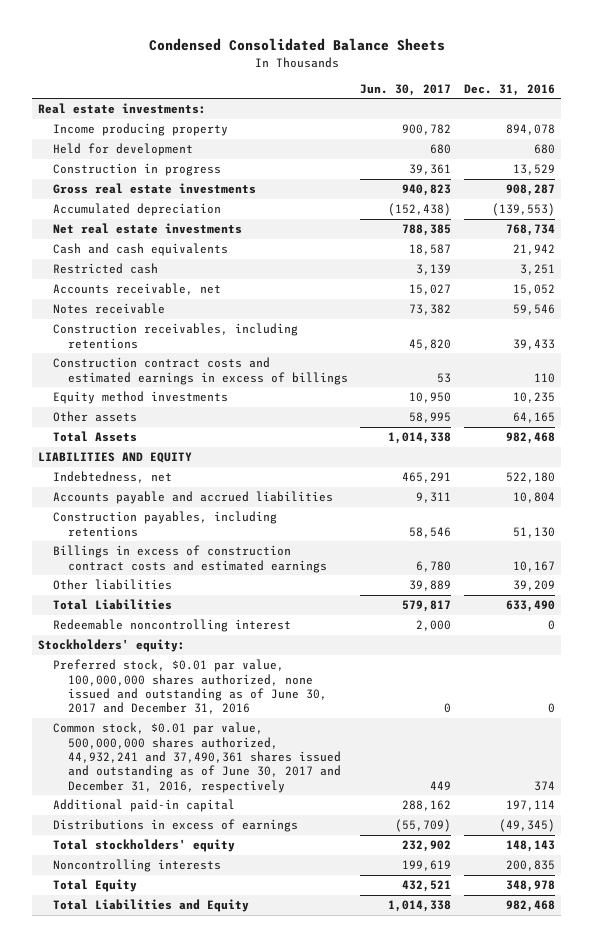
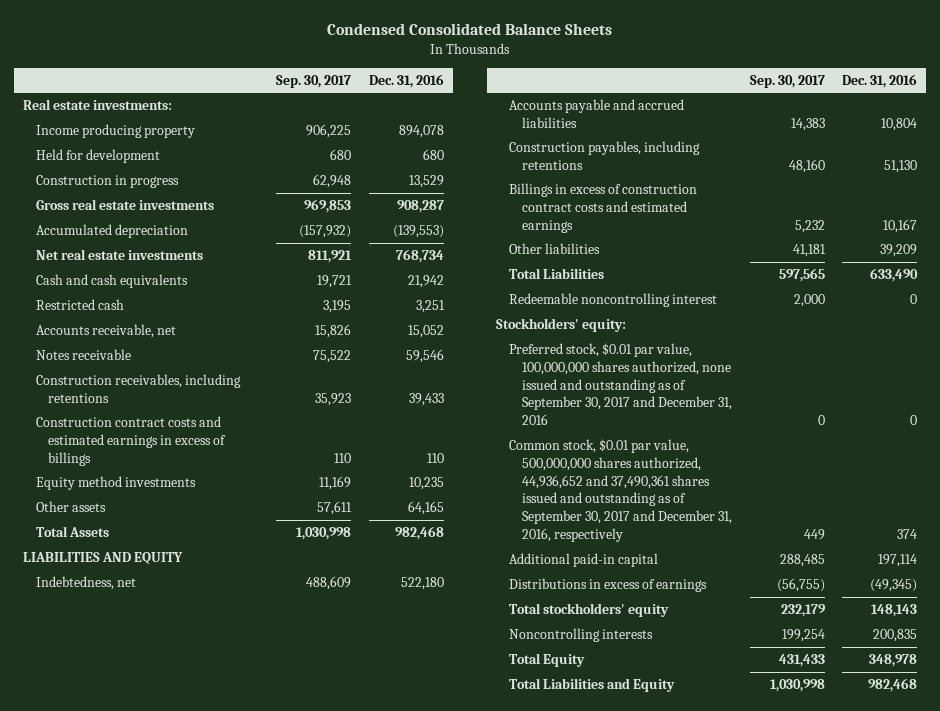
- | Jun. 30, 2017 | Dec. 31, 2016
+ | Sep. 30, 2017 | Dec. 31, 2016
- Preferred stock, $0.01 par value, 100,000,000 shares authorized, none issued and outstanding as of June 30, 2017 and December 31, 2016 | 0 | 0
- Common stock, $0.01 par value, 500,000,000 shares authorized, 44,932,241 and 37,490,361 shares issued and outstanding as of June 30, 2017 and December 31, 2016, respectively | 449 | 374
+ Preferred stock, $0.01 par value, 100,000,000 shares authorized, none issued and outstanding as of September 30, 2017 and December 31, 2016 | 0 | 0
+ Common stock, $0.01 par value, 500,000,000 shares authorized, 44,936,652 and 37,490,361 shares issued and outstanding as of September 30, 2017 and December 31, 2016, respectively | 449 | 374

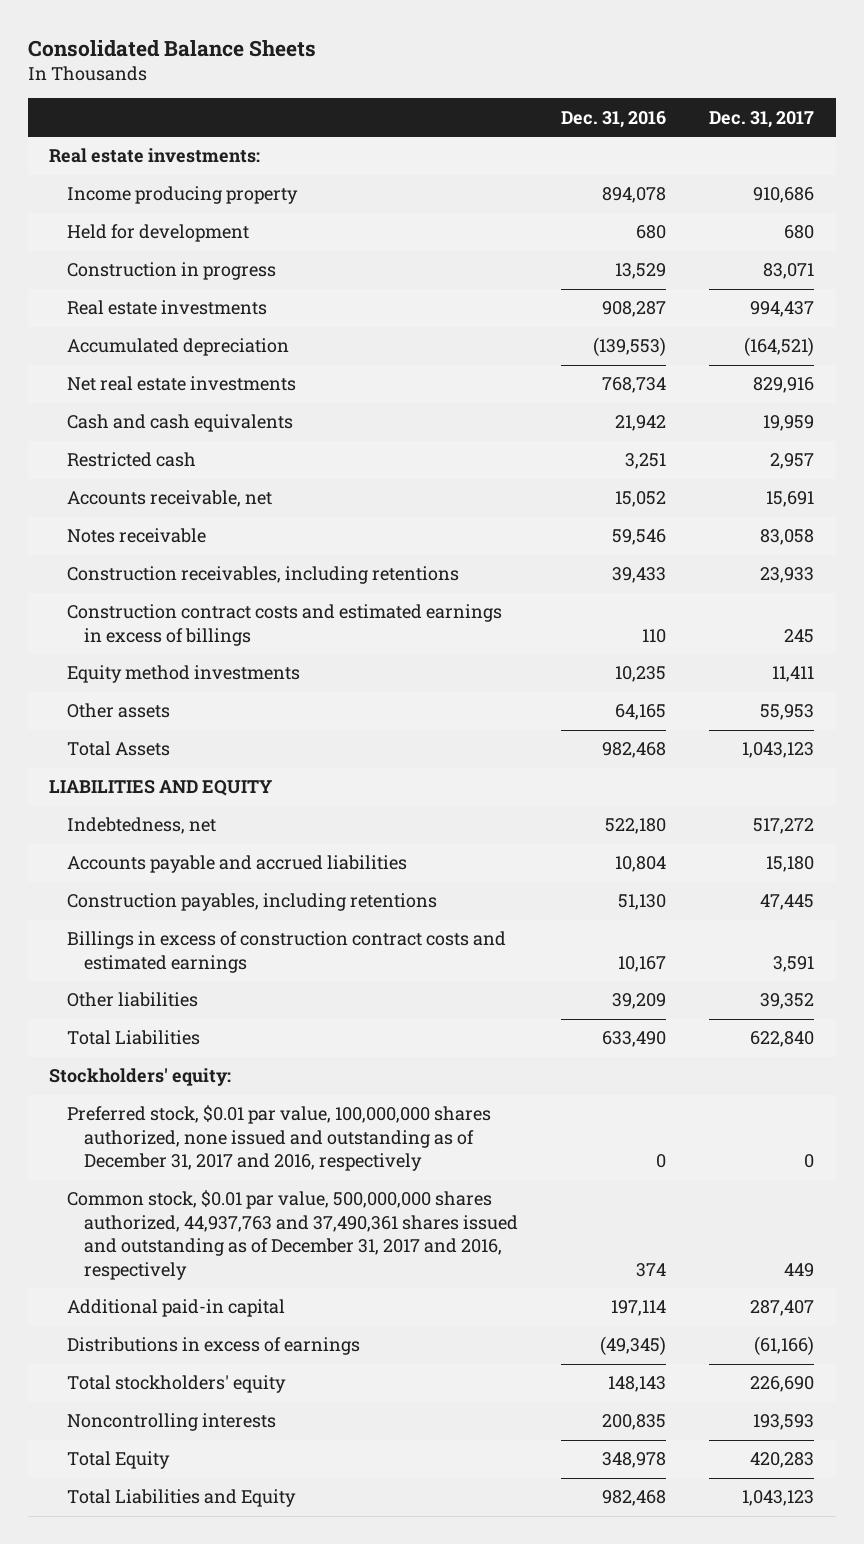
- Condensed Consolidated Balance Sheets
+ Consolidated Balance Sheets
- | Sep. 30, 2017 | Dec. 31, 2016
+ | Dec. 31, 2016 | Dec. 31, 2017
- Gross real estate investments | 969,853 | 908,287
+ Real estate investments | 908,287 | 994,437
- Redeemable noncontrolling interest | 2,000 | 0
- Preferred stock, $0.01 par value, 100,000,000 shares authorized, none issued and outstanding as of September 30, 2017 and December 31, 2016 | 0 | 0
- Common stock, $0.01 par value, 500,000,000 shares authorized, 44,936,652 and 37,490,361 shares issued and outstanding as of September 30, 2017 and December 31, 2016, respectively | 449 | 374
+ Preferred stock, $0.01 par value, 100,000,000 shares authorized, none issued and outstanding as of December 31, 2017 and 2016, respectively | 0 | 0
+ Common stock, $0.01 par value, 500,000,000 shares authorized, 44,937,763 and 37,490,361 shares issued and outstanding as of December 31, 2017 and 2016, respectively | 374 | 449

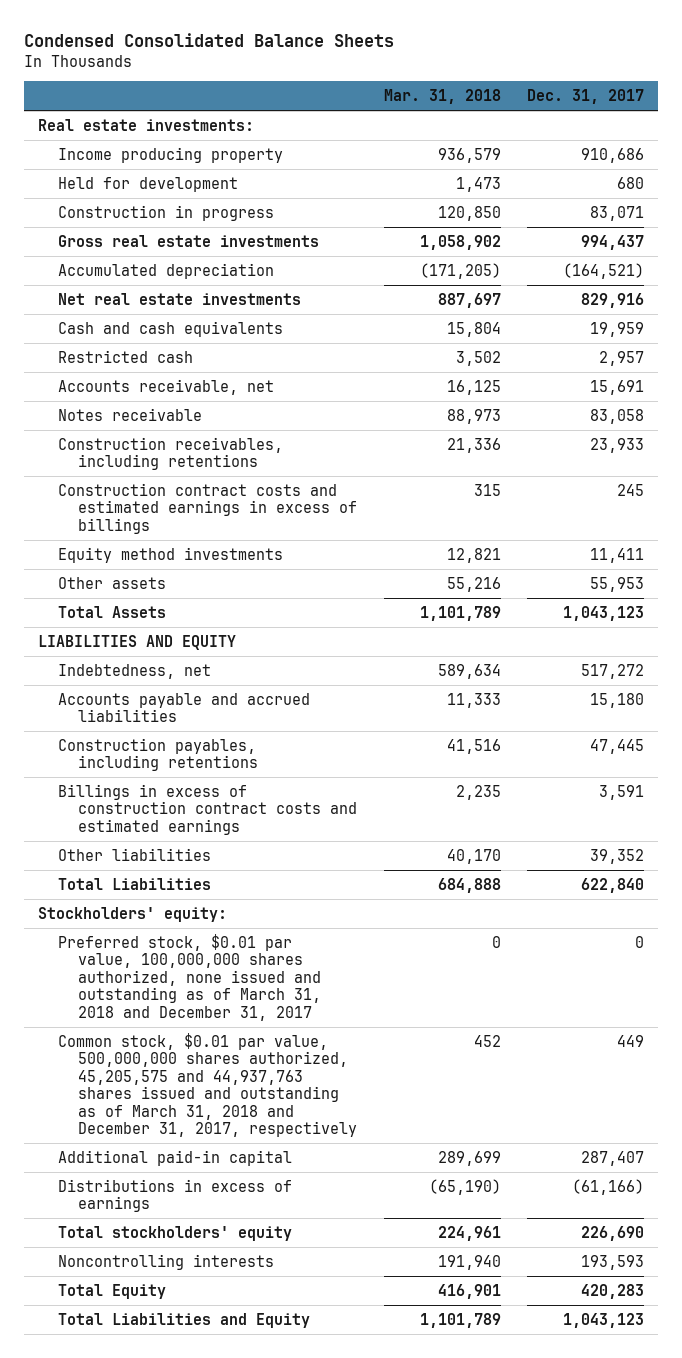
- Consolidated Balance Sheets
+ Condensed Consolidated Balance Sheets
- | Dec. 31, 2016 | Dec. 31, 2017
+ | Mar. 31, 2018 | Dec. 31, 2017
- Real estate investments | 908,287 | 994,437
+ Gross real estate investments | 1,058,902 | 994,437
- Preferred stock, $0.01 par value, 100,000,000 shares authorized, none issued and outstanding as of December 31, 2017 and 2016, respectively | 0 | 0
- Common stock, $0.01 par value, 500,000,000 shares authorized, 44,937,763 and 37,490,361 shares issued and outstanding as of December 31, 2017 and 2016, respectively | 374 | 449
+ Preferred stock, $0.01 par value, 100,000,000 shares authorized, none issued and outstanding as of March 31, 2018 and December 31, 2017 | 0 | 0
+ Common stock, $0.01 par value, 500,000,000 shares authorized, 45,205,575 and 44,937,763 shares issued and outstanding as of March 31, 2018 and December 31, 2017, respectively | 452 | 449

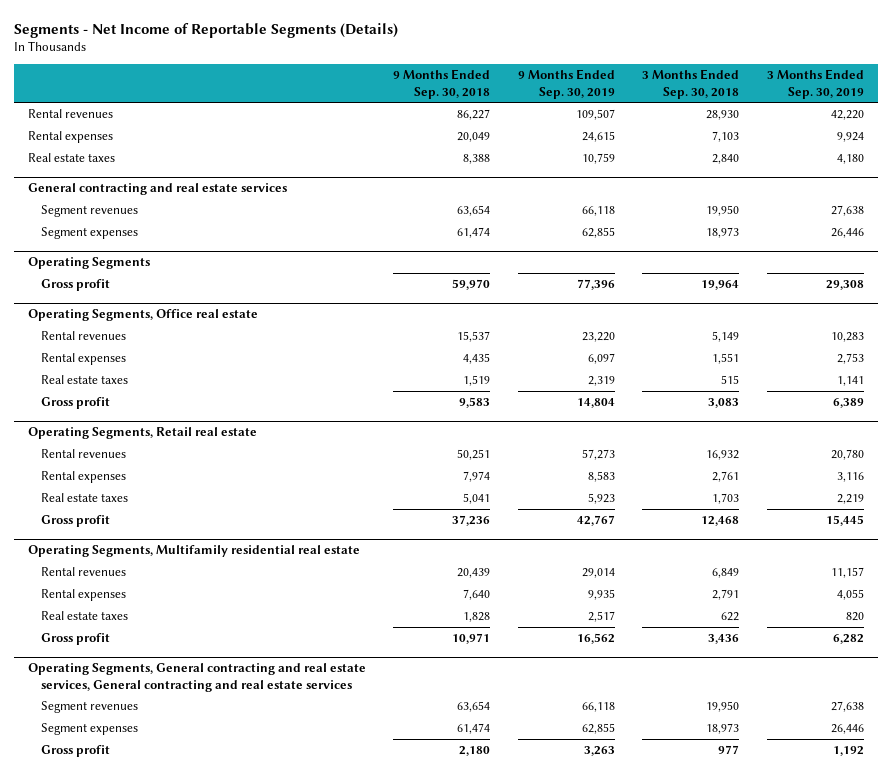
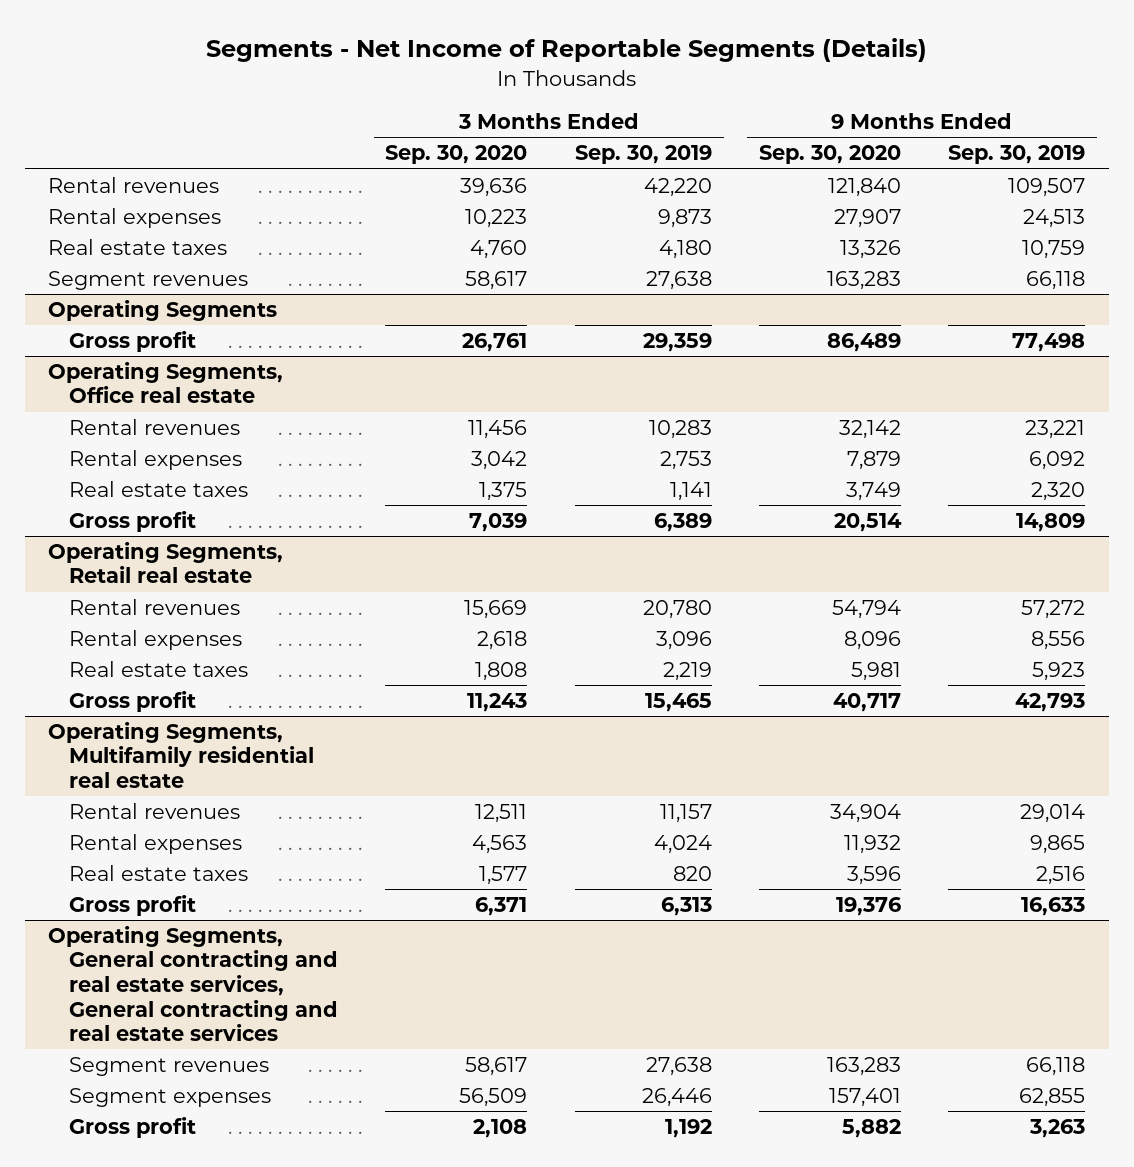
- | 9 Months Ended Sep. 30, 2018 | 9 Months Ended Sep. 30, 2019 | 3 Months Ended Sep. 30, 2018 | 3 Months Ended Sep. 30, 2019
+ | 3 Months Ended Sep. 30, 2020 | 3 Months Ended Sep. 30, 2019 | 9 Months Ended Sep. 30, 2020 | 9 Months Ended Sep. 30, 2019
- Rental expenses | 20,049 | 24,615 | 7,103 | 9,924
+ Rental expenses | 10,223 | 9,873 | 27,907 | 24,513
- General contracting and real estate services
- Segment expenses | 61,474 | 62,855 | 18,973 | 26,446
@ Operating Segments
- Gross profit | 59,970 | 77,396 | 19,964 | 29,308
+ Gross profit | 26,761 | 29,359 | 86,489 | 77,498
@ Operating Segments, Office real estate
- Rental revenues | 15,537 | 23,220 | 5,149 | 10,283
- Rental expenses | 4,435 | 6,097 | 1,551 | 2,753
- Real estate taxes | 1,519 | 2,319 | 515 | 1,141
- Gross profit | 9,583 | 14,804 | 3,083 | 6,389
+ Rental revenues | 11,456 | 10,283 | 32,142 | 23,221
+ Rental expenses | 3,042 | 2,753 | 7,879 | 6,092
+ Real estate taxes | 1,375 | 1,141 | 3,749 | 2,320
+ Gross profit | 7,039 | 6,389 | 20,514 | 14,809
@ Operating Segments, Retail real estate
- Rental revenues | 50,251 | 57,273 | 16,932 | 20,780
- Rental expenses | 7,974 | 8,583 | 2,761 | 3,116
+ Rental revenues | 15,669 | 20,780 | 54,794 | 57,272
+ Rental expenses | 2,618 | 3,096 | 8,096 | 8,556
- Gross profit | 37,236 | 42,767 | 12,468 | 15,445
+ Gross profit | 11,243 | 15,465 | 40,717 | 42,793
@ Operating Segments, Multifamily residential real estate
- Rental expenses | 7,640 | 9,935 | 2,791 | 4,055
- Real estate taxes | 1,828 | 2,517 | 622 | 820
- Gross profit | 10,971 | 16,562 | 3,436 | 6,282
+ Rental expenses | 4,563 | 4,024 | 11,932 | 9,865
+ Real estate taxes | 1,577 | 820 | 3,596 | 2,516
+ Gross profit | 6,371 | 6,313 | 19,376 | 16,633

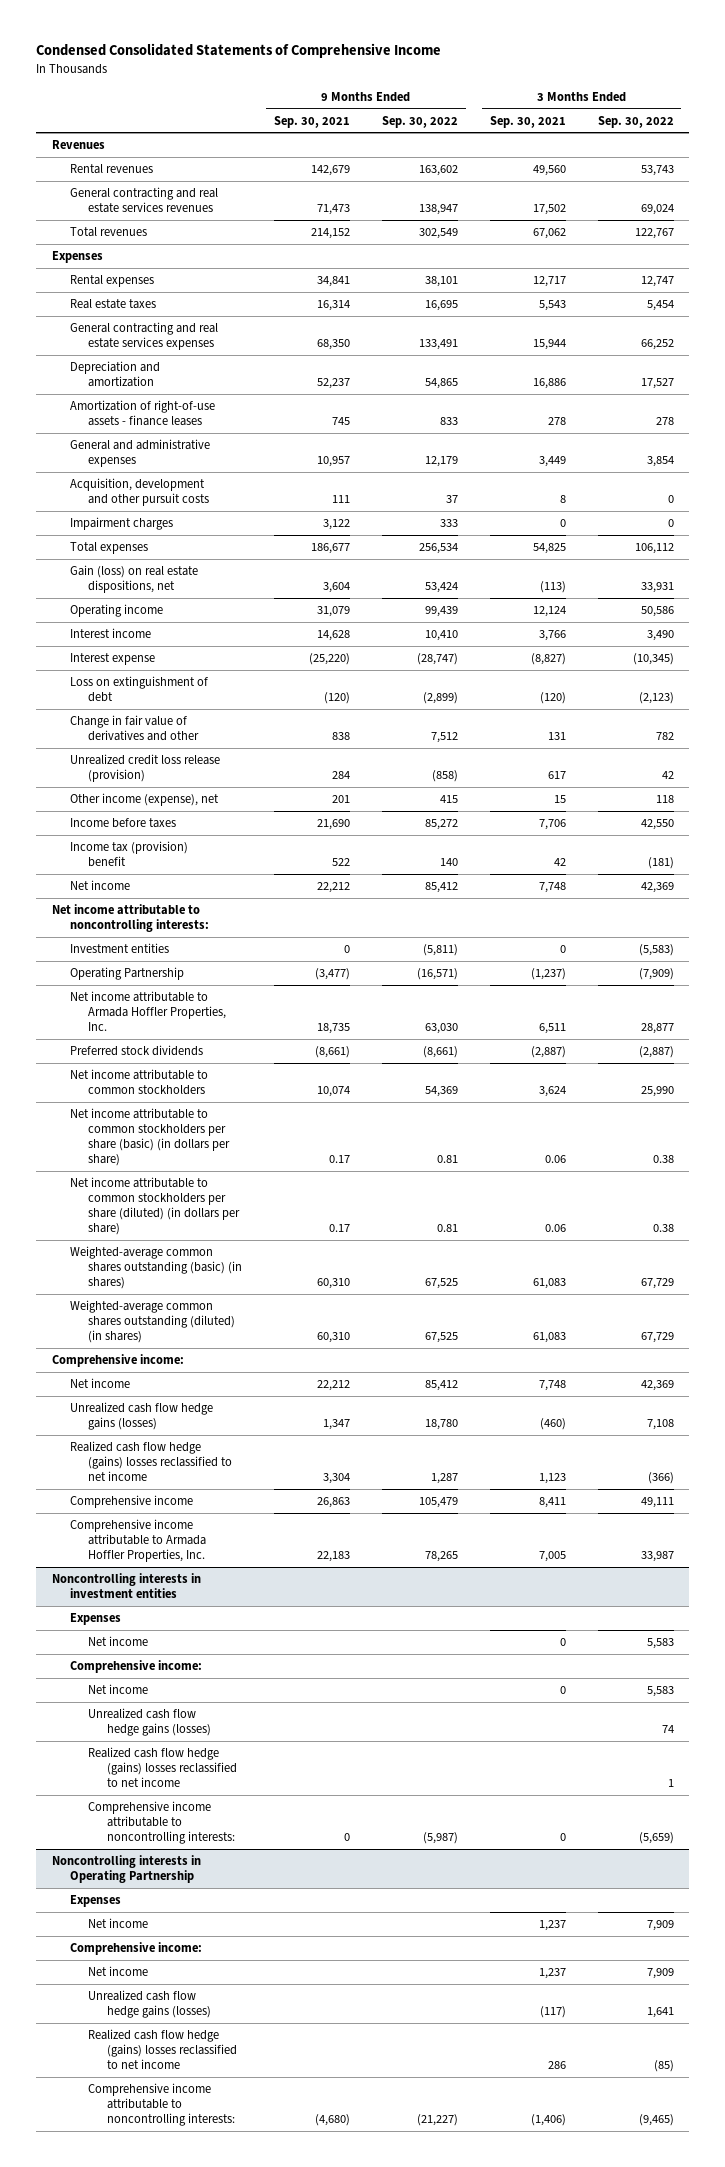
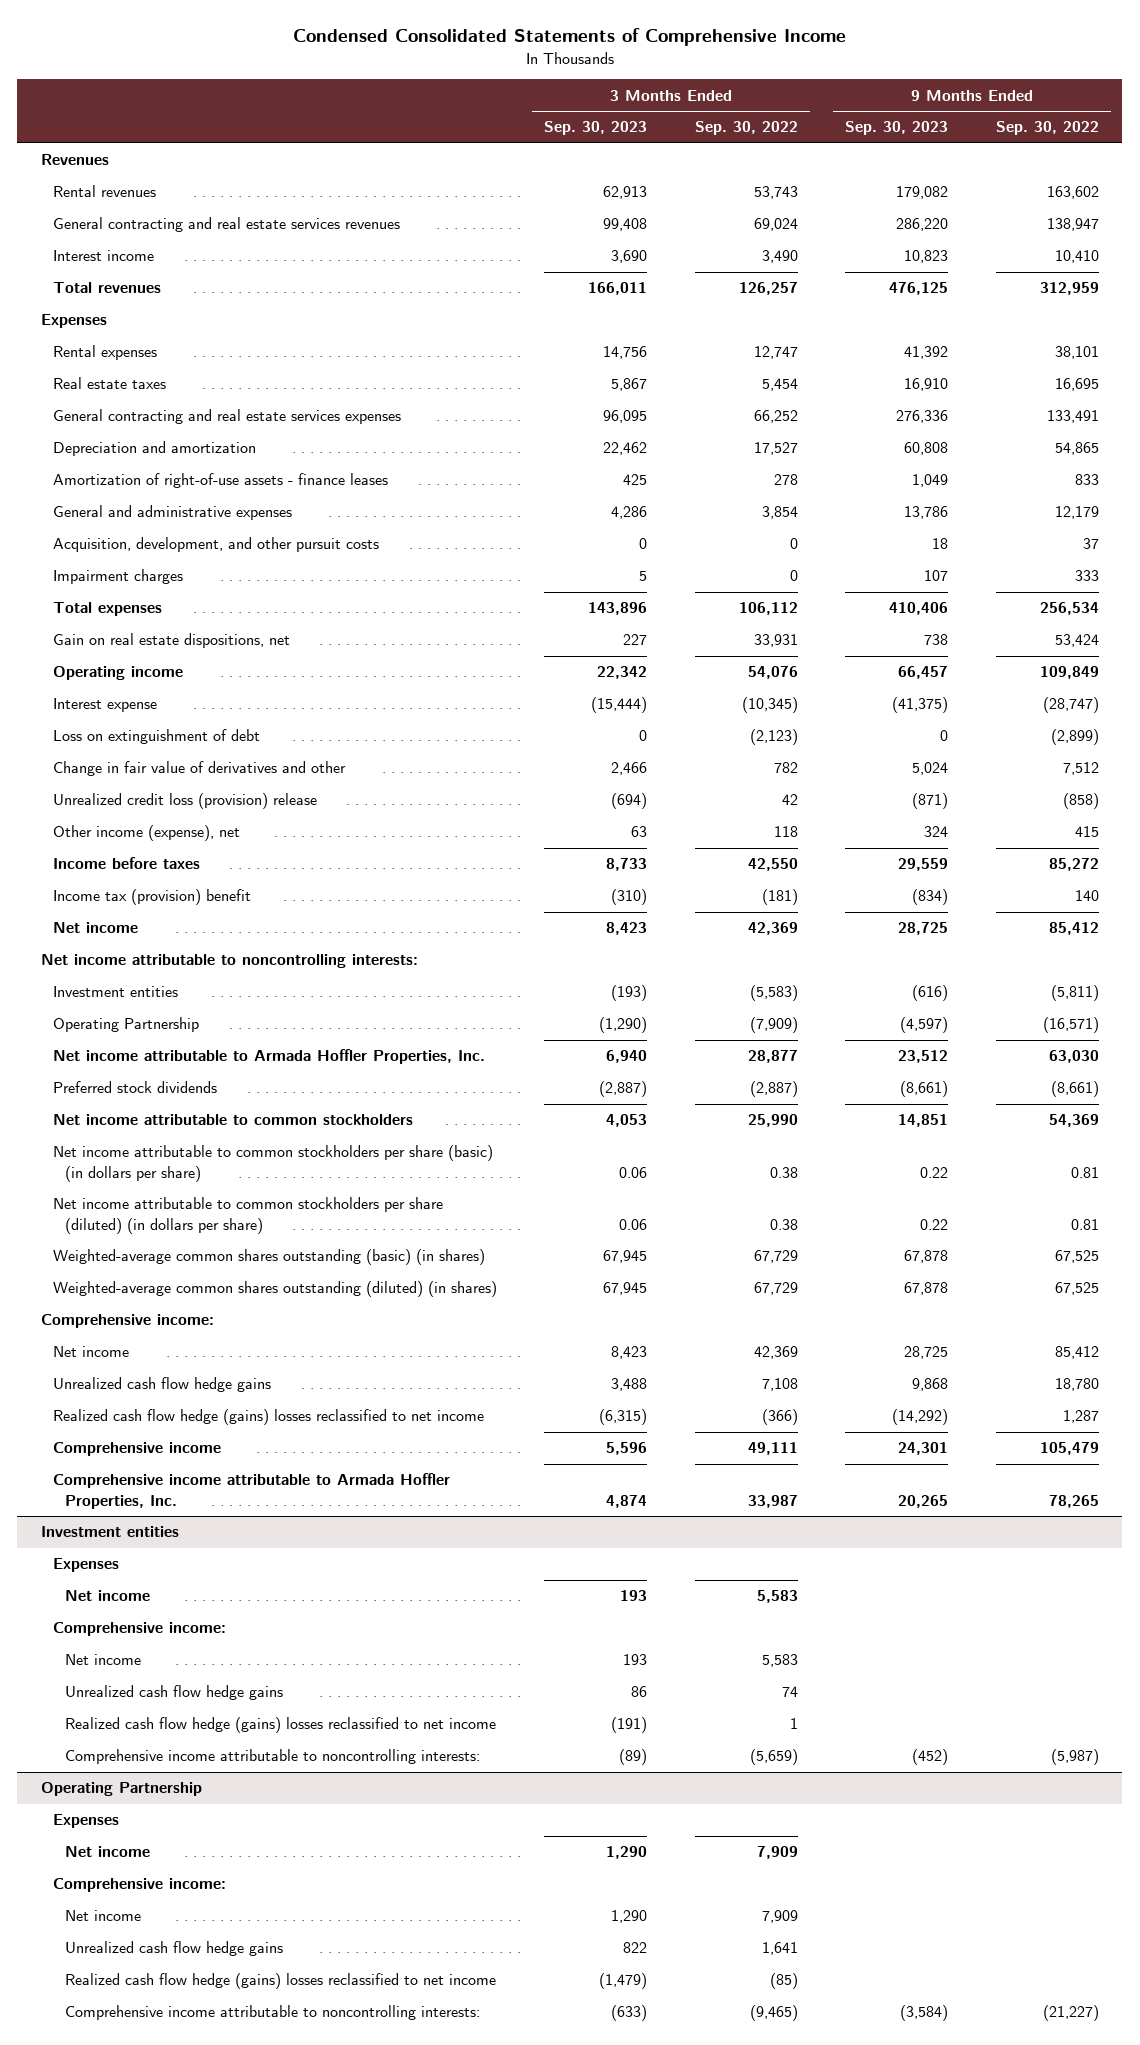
- | 9 Months Ended Sep. 30, 2021 | 9 Months Ended Sep. 30, 2022 | 3 Months Ended Sep. 30, 2021 | 3 Months Ended Sep. 30, 2022
+ | 3 Months Ended Sep. 30, 2023 | 3 Months Ended Sep. 30, 2022 | 9 Months Ended Sep. 30, 2023 | 9 Months Ended Sep. 30, 2022
- Total revenues | 214,152 | 302,549 | 67,062 | 122,767
moved up: Interest income | 3,690 | 3,490 | 10,823 | 10,410
+ Total revenues | 166,011 | 126,257 | 476,125 | 312,959
- Acquisition, development and other pursuit costs | 111 | 37 | 8 | 0
+ Acquisition, development, and other pursuit costs | 0 | 0 | 18 | 37
- Gain (loss) on real estate dispositions, net | 3,604 | 53,424 | (113) | 33,931
- Operating income | 31,079 | 99,439 | 12,124 | 50,586
+ Gain on real estate dispositions, net | 227 | 33,931 | 738 | 53,424
+ Operating income | 22,342 | 54,076 | 66,457 | 109,849
- Unrealized credit loss release (provision) | 284 | (858) | 617 | 42
+ Unrealized credit loss (provision) release | (694) | 42 | (871) | (858)
- Unrealized cash flow hedge gains (losses) | 1,347 | 18,780 | (460) | 7,108
+ Unrealized cash flow hedge gains | 3,488 | 7,108 | 9,868 | 18,780
- Noncontrolling interests in investment entities
+ Investment entities
- Unrealized cash flow hedge gains (losses) | | | | 74
+ Unrealized cash flow hedge gains | 86 | 74 | |
- Noncontrolling interests in Operating Partnership
+ Operating Partnership
- Unrealized cash flow hedge gains (losses) | | | (117) | 1,641
+ Unrealized cash flow hedge gains | 822 | 1,641 | |

